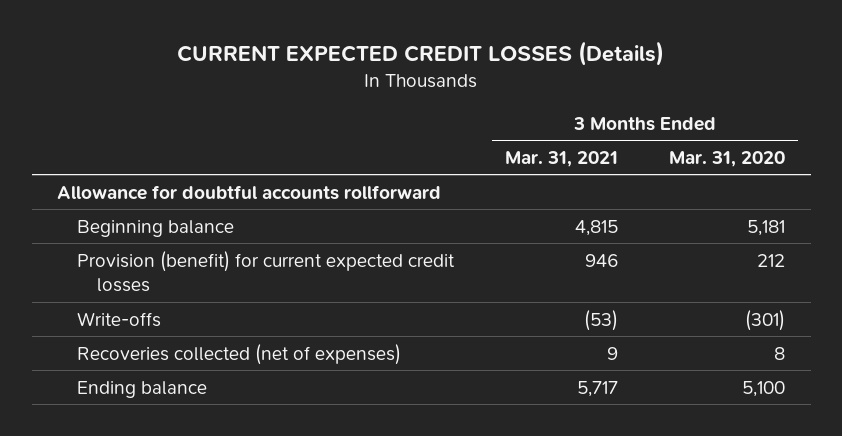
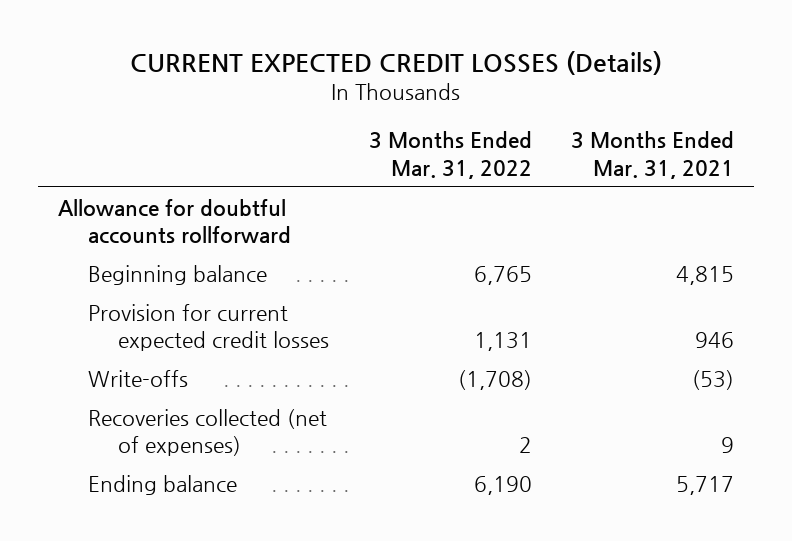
- | 3 Months Ended Mar. 31, 2021 | 3 Months Ended Mar. 31, 2020
+ | 3 Months Ended Mar. 31, 2022 | 3 Months Ended Mar. 31, 2021
- Provision (benefit) for current expected credit losses | 946 | 212
+ Provision for current expected credit losses | 1,131 | 946

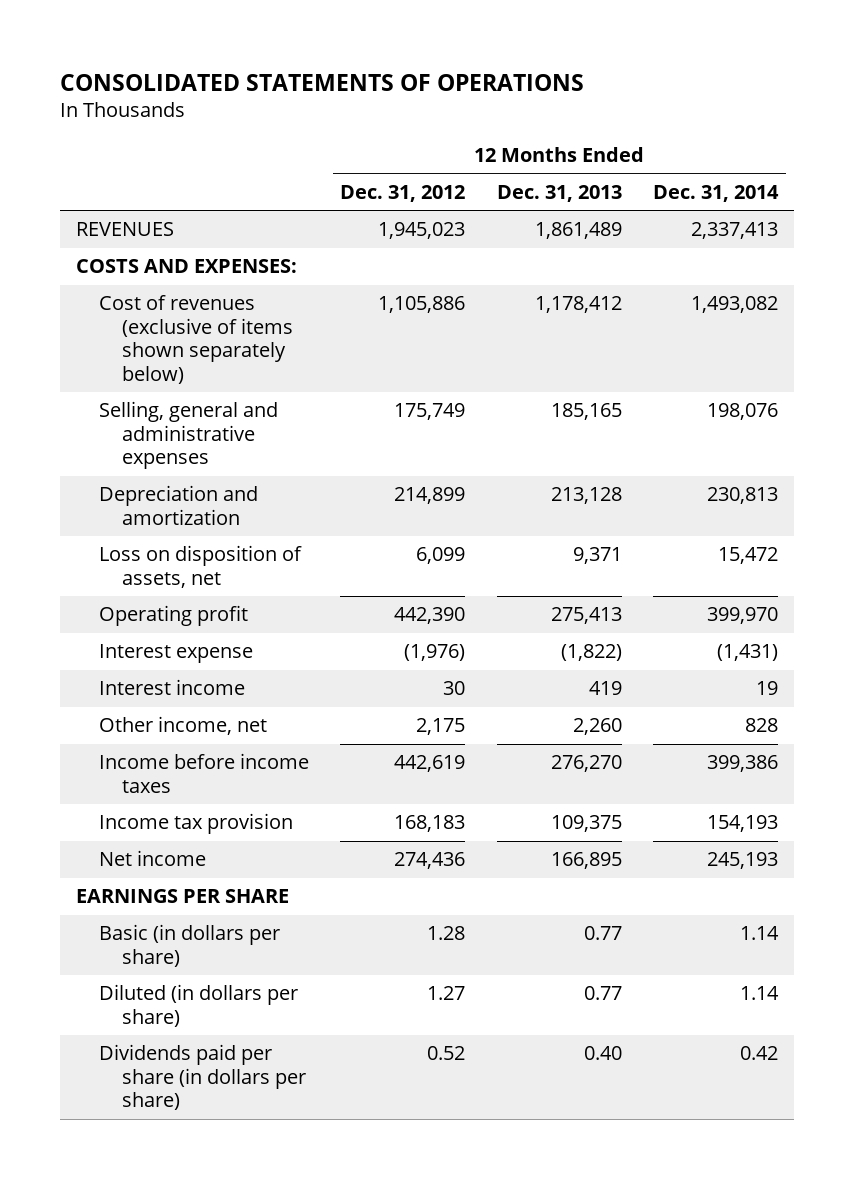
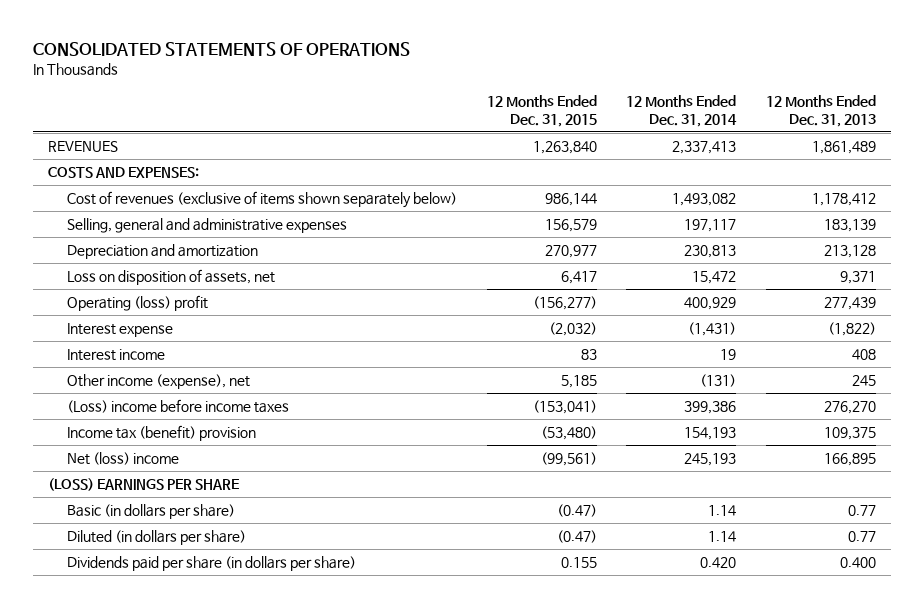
- | 12 Months Ended Dec. 31, 2012 | 12 Months Ended Dec. 31, 2013 | 12 Months Ended Dec. 31, 2014
+ | 12 Months Ended Dec. 31, 2015 | 12 Months Ended Dec. 31, 2014 | 12 Months Ended Dec. 31, 2013
- Selling, general and administrative expenses | 175,749 | 185,165 | 198,076
+ Selling, general and administrative expenses | 156,579 | 197,117 | 183,139
- Operating profit | 442,390 | 275,413 | 399,970
+ Operating (loss) profit | (156,277) | 400,929 | 277,439
- Interest income | 30 | 419 | 19
- Other income, net | 2,175 | 2,260 | 828
- Income before income taxes | 442,619 | 276,270 | 399,386
- Income tax provision | 168,183 | 109,375 | 154,193
- Net income | 274,436 | 166,895 | 245,193
- EARNINGS PER SHARE
+ Interest income | 83 | 19 | 408
+ Other income (expense), net | 5,185 | (131) | 245
+ (Loss) income before income taxes | (153,041) | 399,386 | 276,270
+ Income tax (benefit) provision | (53,480) | 154,193 | 109,375
+ Net (loss) income | (99,561) | 245,193 | 166,895
+ (LOSS) EARNINGS PER SHARE
- Dividends paid per share (in dollars per share) | 0.52 | 0.40 | 0.42
+ Dividends paid per share (in dollars per share) | 0.155 | 0.420 | 0.400

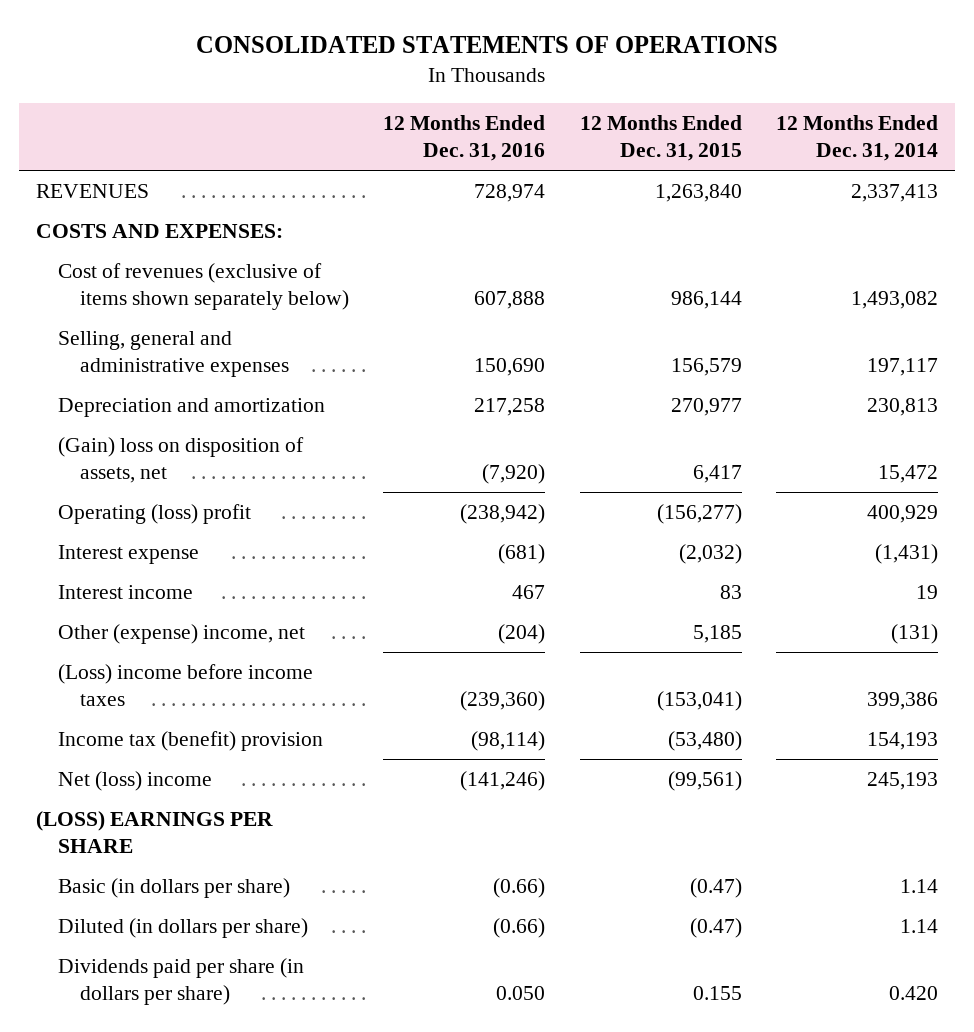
- | 12 Months Ended Dec. 31, 2015 | 12 Months Ended Dec. 31, 2014 | 12 Months Ended Dec. 31, 2013
+ | 12 Months Ended Dec. 31, 2016 | 12 Months Ended Dec. 31, 2015 | 12 Months Ended Dec. 31, 2014
- Loss on disposition of assets, net | 6,417 | 15,472 | 9,371
+ (Gain) loss on disposition of assets, net | (7,920) | 6,417 | 15,472
- Other income (expense), net | 5,185 | (131) | 245
+ Other (expense) income, net | (204) | 5,185 | (131)

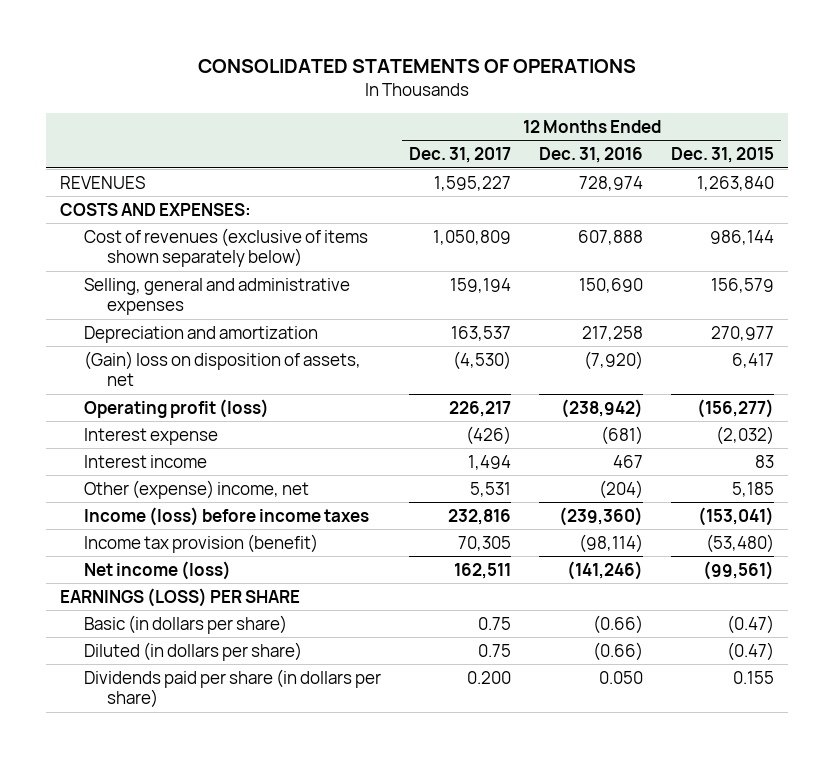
- | 12 Months Ended Dec. 31, 2016 | 12 Months Ended Dec. 31, 2015 | 12 Months Ended Dec. 31, 2014
+ | 12 Months Ended Dec. 31, 2017 | 12 Months Ended Dec. 31, 2016 | 12 Months Ended Dec. 31, 2015
- Operating (loss) profit | (238,942) | (156,277) | 400,929
+ Operating profit (loss) | 226,217 | (238,942) | (156,277)
- (Loss) income before income taxes | (239,360) | (153,041) | 399,386
- Income tax (benefit) provision | (98,114) | (53,480) | 154,193
- Net (loss) income | (141,246) | (99,561) | 245,193
- (LOSS) EARNINGS PER SHARE
+ Income (loss) before income taxes | 232,816 | (239,360) | (153,041)
+ Income tax provision (benefit) | 70,305 | (98,114) | (53,480)
+ Net income (loss) | 162,511 | (141,246) | (99,561)
+ EARNINGS (LOSS) PER SHARE

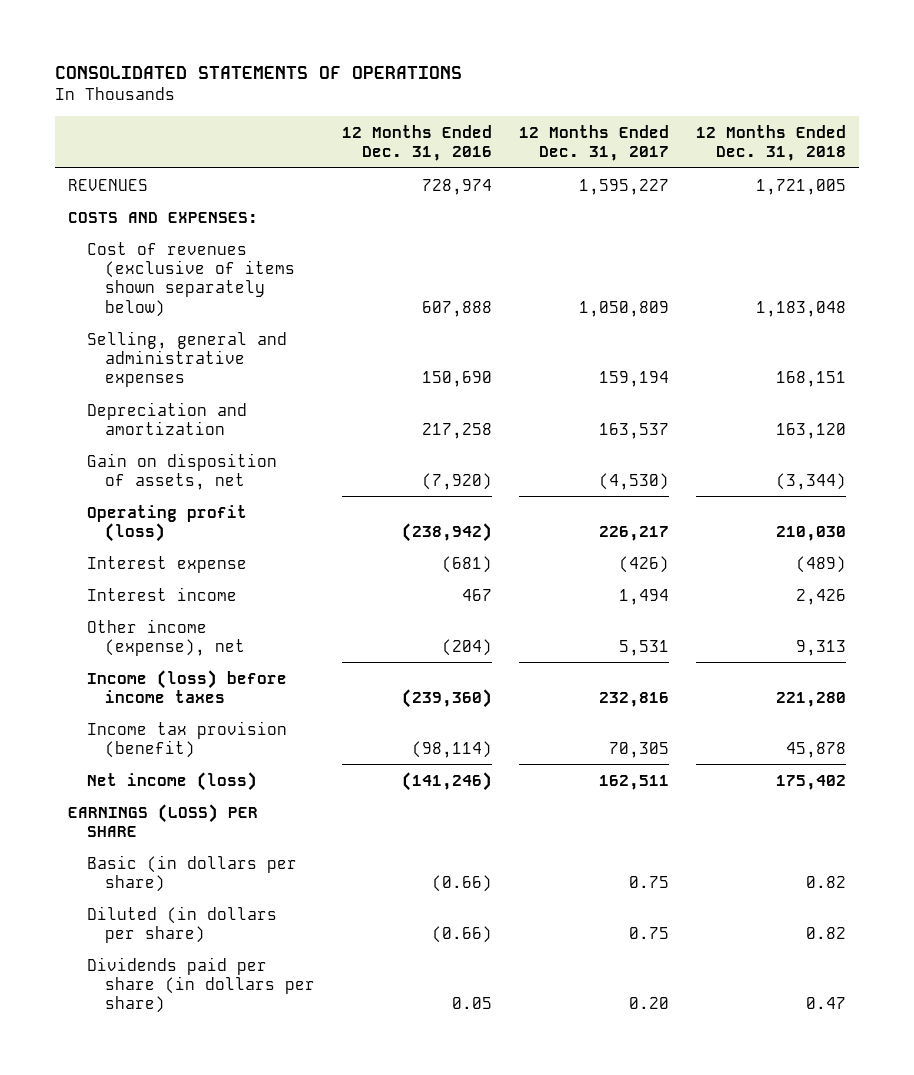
- | 12 Months Ended Dec. 31, 2017 | 12 Months Ended Dec. 31, 2016 | 12 Months Ended Dec. 31, 2015
+ | 12 Months Ended Dec. 31, 2016 | 12 Months Ended Dec. 31, 2017 | 12 Months Ended Dec. 31, 2018
- (Gain) loss on disposition of assets, net | (4,530) | (7,920) | 6,417
+ Gain on disposition of assets, net | (7,920) | (4,530) | (3,344)
- Other (expense) income, net | 5,531 | (204) | 5,185
+ Other income (expense), net | (204) | 5,531 | 9,313
- Dividends paid per share (in dollars per share) | 0.200 | 0.050 | 0.155
+ Dividends paid per share (in dollars per share) | 0.05 | 0.20 | 0.47

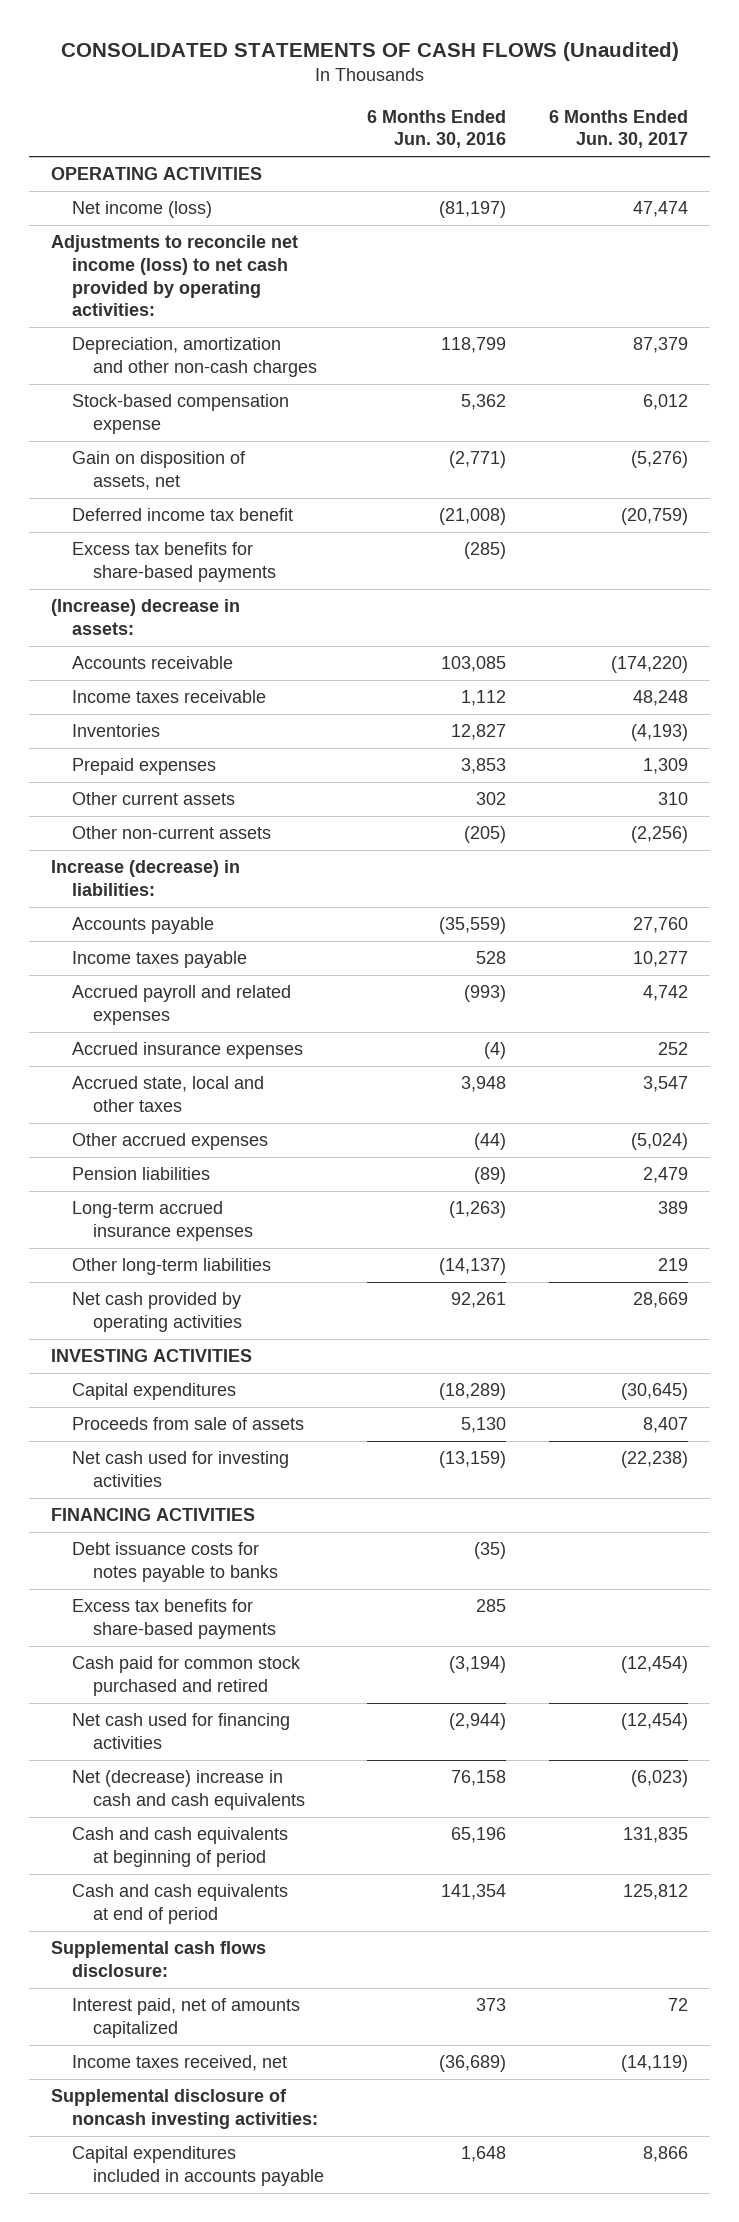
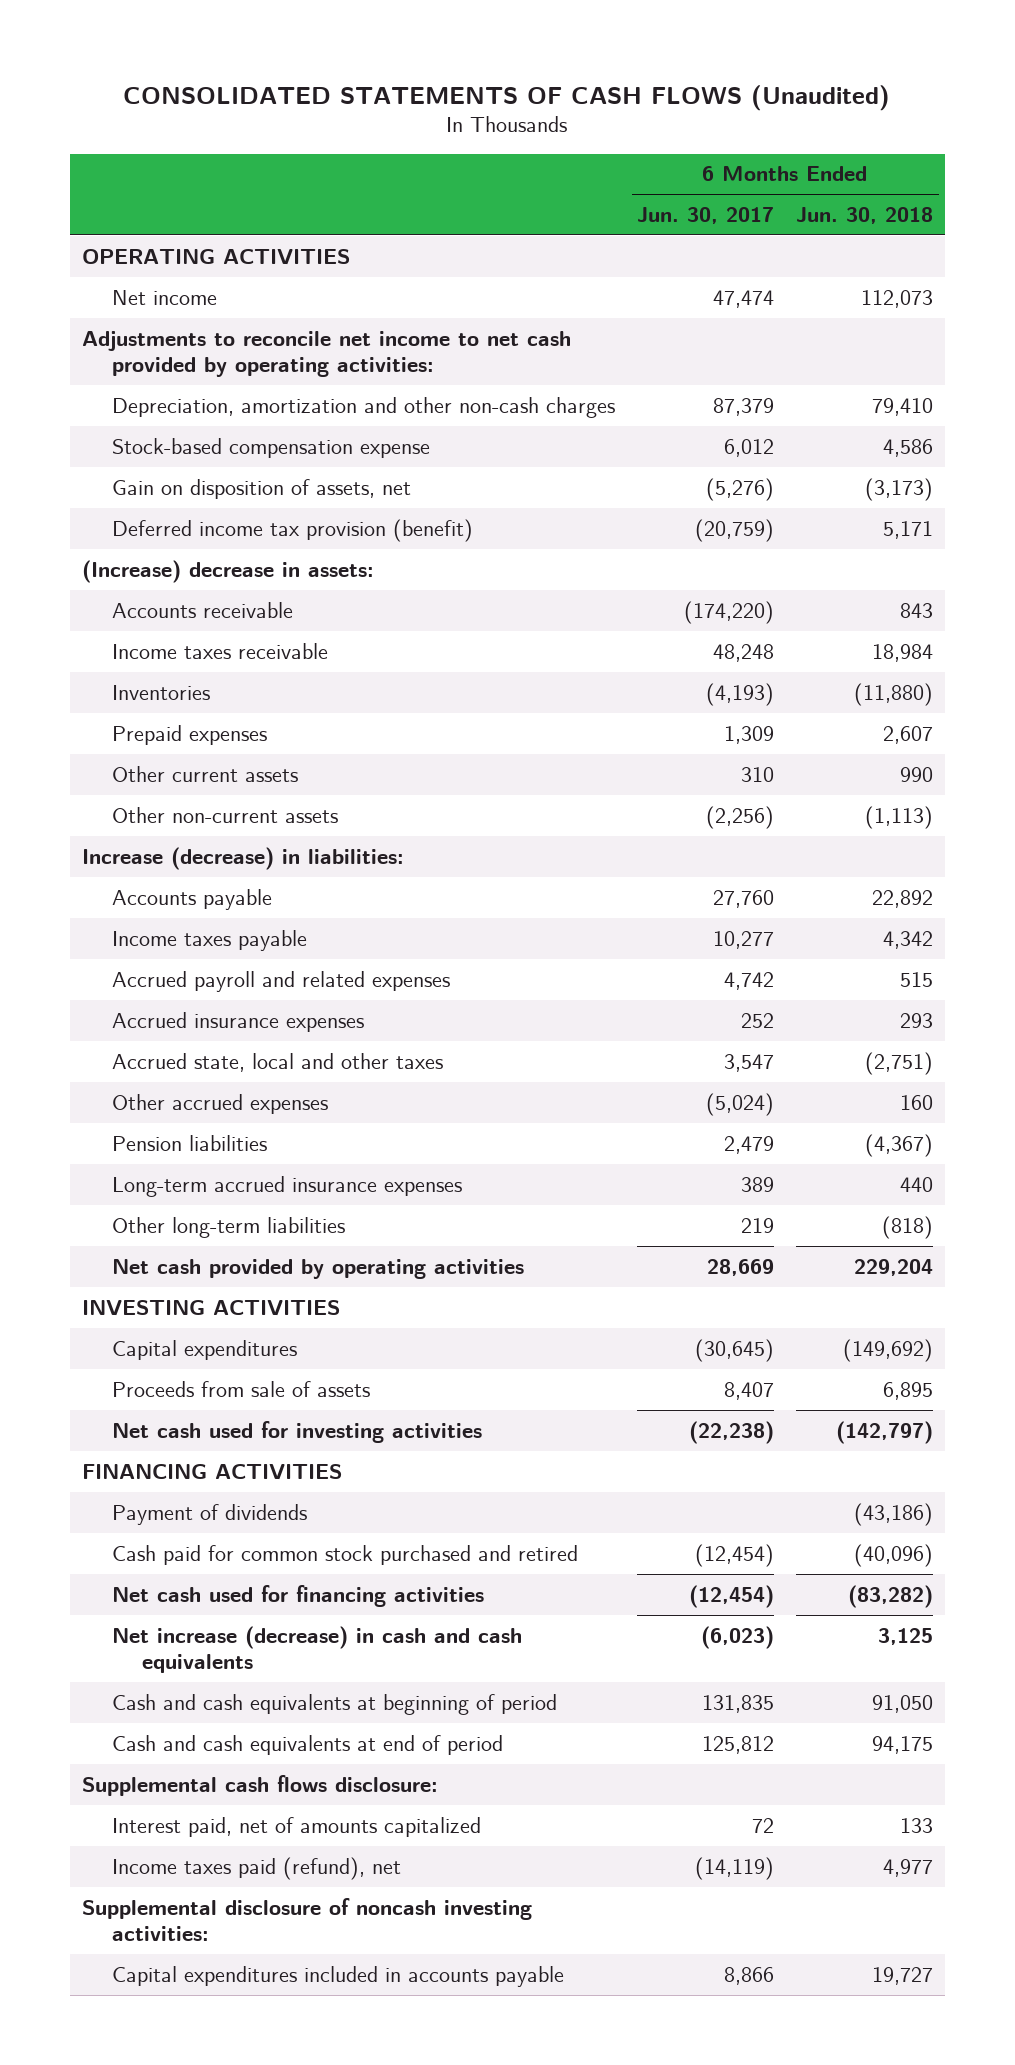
- | 6 Months Ended Jun. 30, 2016 | 6 Months Ended Jun. 30, 2017
+ | 6 Months Ended Jun. 30, 2017 | 6 Months Ended Jun. 30, 2018
- Net income (loss) | (81,197) | 47,474
- Adjustments to reconcile net income (loss) to net cash provided by operating activities:
+ Net income | 47,474 | 112,073
+ Adjustments to reconcile net income to net cash provided by operating activities:
- Deferred income tax benefit | (21,008) | (20,759)
- Excess tax benefits for share-based payments | (285) |
+ Deferred income tax provision (benefit) | (20,759) | 5,171
- Debt issuance costs for notes payable to banks | (35) |
- Excess tax benefits for share-based payments | 285 |
+ Payment of dividends | | (43,186)
- Net (decrease) increase in cash and cash equivalents | 76,158 | (6,023)
+ Net increase (decrease) in cash and cash equivalents | (6,023) | 3,125
- Income taxes received, net | (36,689) | (14,119)
+ Income taxes paid (refund), net | (14,119) | 4,977

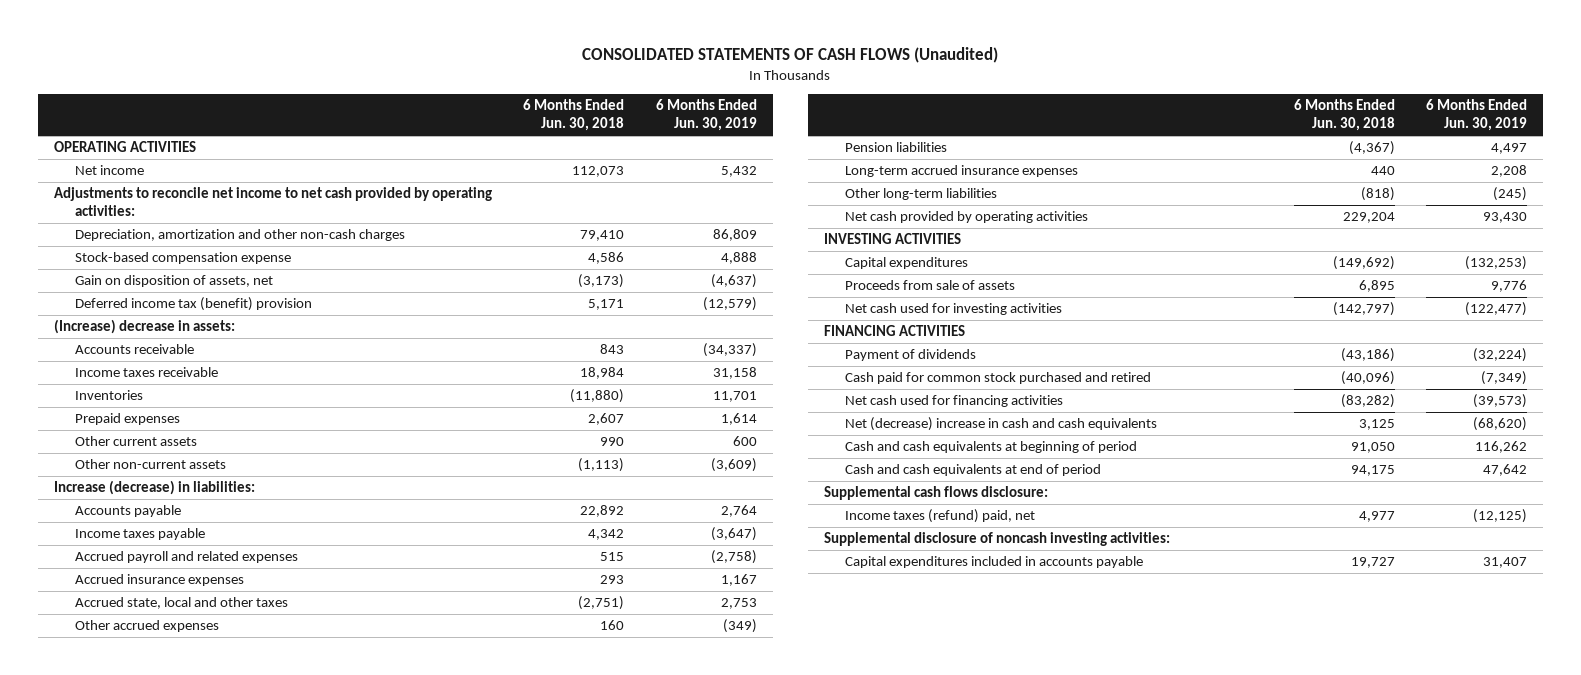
- | 6 Months Ended Jun. 30, 2017 | 6 Months Ended Jun. 30, 2018
+ | 6 Months Ended Jun. 30, 2018 | 6 Months Ended Jun. 30, 2019
- Deferred income tax provision (benefit) | (20,759) | 5,171
+ Deferred income tax (benefit) provision | 5,171 | (12,579)
- Net increase (decrease) in cash and cash equivalents | (6,023) | 3,125
+ Net (decrease) increase in cash and cash equivalents | 3,125 | (68,620)
- Interest paid, net of amounts capitalized | 72 | 133
- Income taxes paid (refund), net | (14,119) | 4,977
+ Income taxes (refund) paid, net | 4,977 | (12,125)

